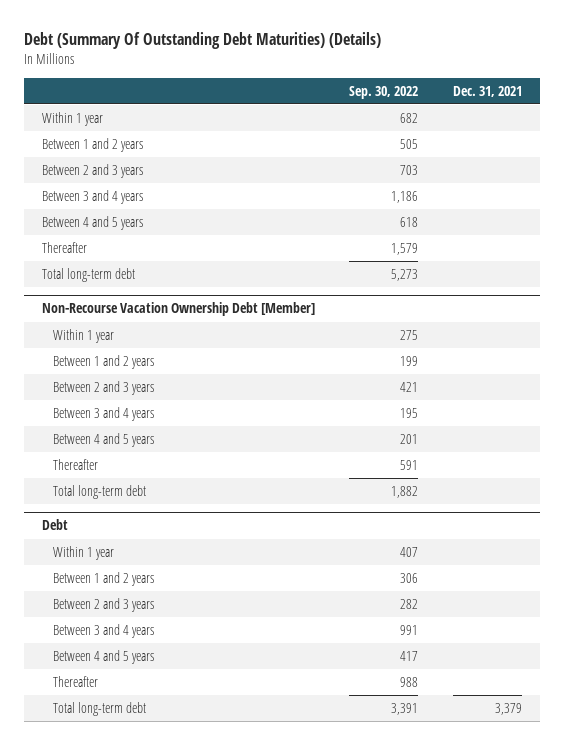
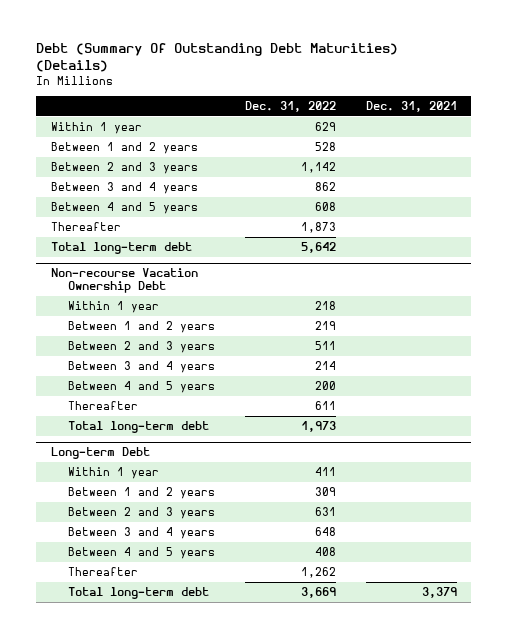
- | Sep. 30, 2022 | Dec. 31, 2021
+ | Dec. 31, 2022 | Dec. 31, 2021
- Non-Recourse Vacation Ownership Debt [Member]
+ Non-recourse Vacation Ownership Debt
- Debt
+ Long-term Debt

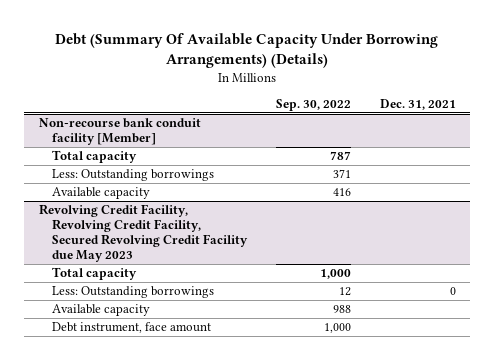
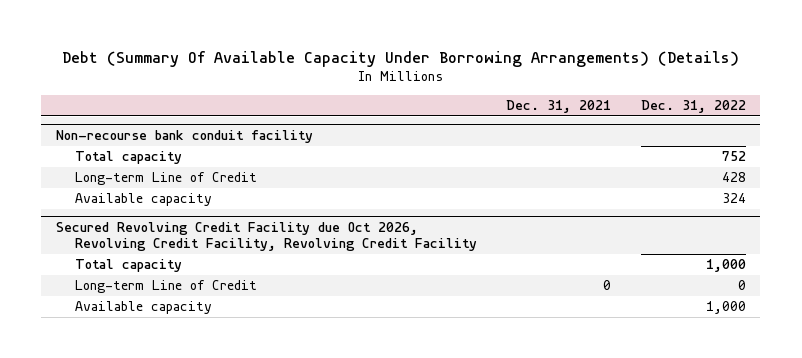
- | Sep. 30, 2022 | Dec. 31, 2021
+ | Dec. 31, 2021 | Dec. 31, 2022
- Non-recourse bank conduit facility [Member]
+ Non-recourse bank conduit facility
- Less: Outstanding borrowings | 371 |
+ Long-term Line of Credit | | 428
- Revolving Credit Facility, Revolving Credit Facility, Secured Revolving Credit Facility due May 2023
+ Secured Revolving Credit Facility due Oct 2026, Revolving Credit Facility, Revolving Credit Facility
- Less: Outstanding borrowings | 12 | 0
+ Long-term Line of Credit | 0 | 0
- Debt instrument, face amount | 1,000 |

